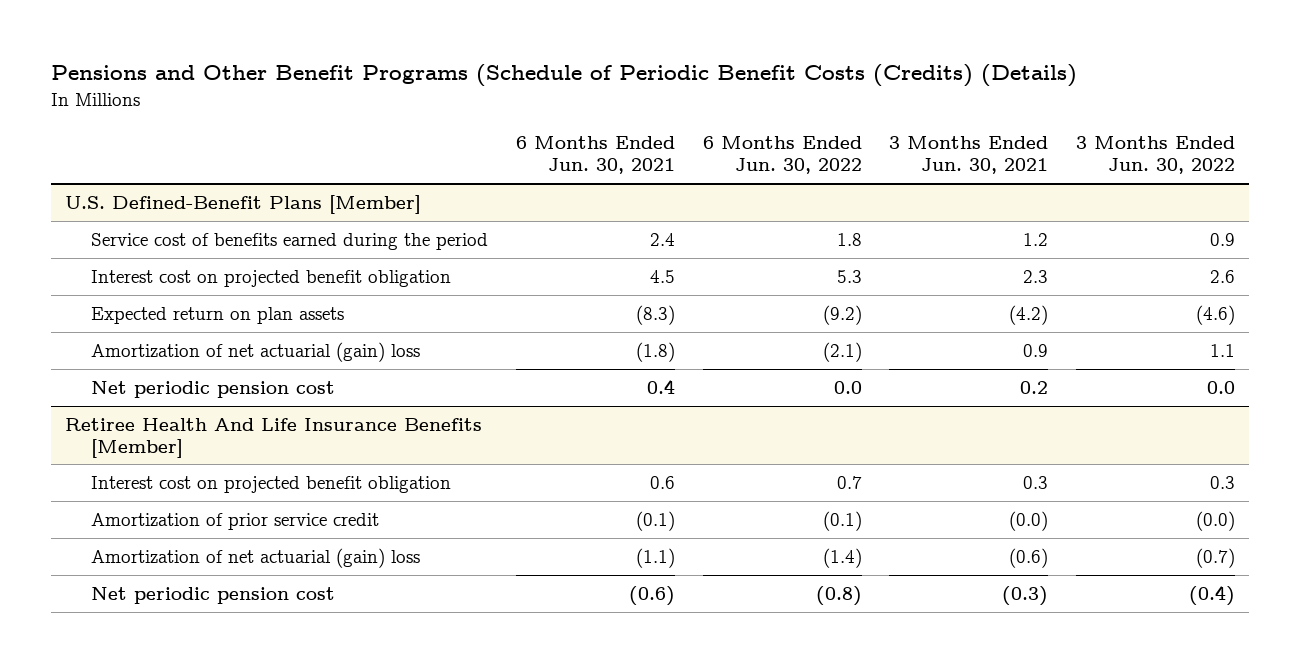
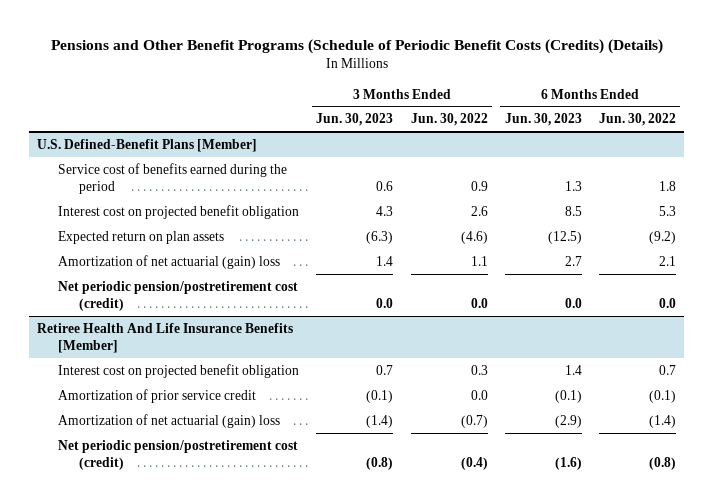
- | 6 Months Ended Jun. 30, 2021 | 6 Months Ended Jun. 30, 2022 | 3 Months Ended Jun. 30, 2021 | 3 Months Ended Jun. 30, 2022
+ | 3 Months Ended Jun. 30, 2023 | 3 Months Ended Jun. 30, 2022 | 6 Months Ended Jun. 30, 2023 | 6 Months Ended Jun. 30, 2022
@ U.S. Defined-Benefit Plans [Member]
- Amortization of net actuarial (gain) loss | (1.8) | (2.1) | 0.9 | 1.1
- Net periodic pension cost | 0.4 | 0.0 | 0.2 | 0.0
+ Amortization of net actuarial (gain) loss | 1.4 | 1.1 | 2.7 | 2.1
+ Net periodic pension/postretirement cost (credit) | 0.0 | 0.0 | 0.0 | 0.0
@ Retiree Health And Life Insurance Benefits [Member]
- Amortization of prior service credit | (0.1) | (0.1) | (0.0) | (0.0)
+ Amortization of prior service credit | (0.1) | 0.0 | (0.1) | (0.1)
- Net periodic pension cost | (0.6) | (0.8) | (0.3) | (0.4)
+ Net periodic pension/postretirement cost (credit) | (0.8) | (0.4) | (1.6) | (0.8)

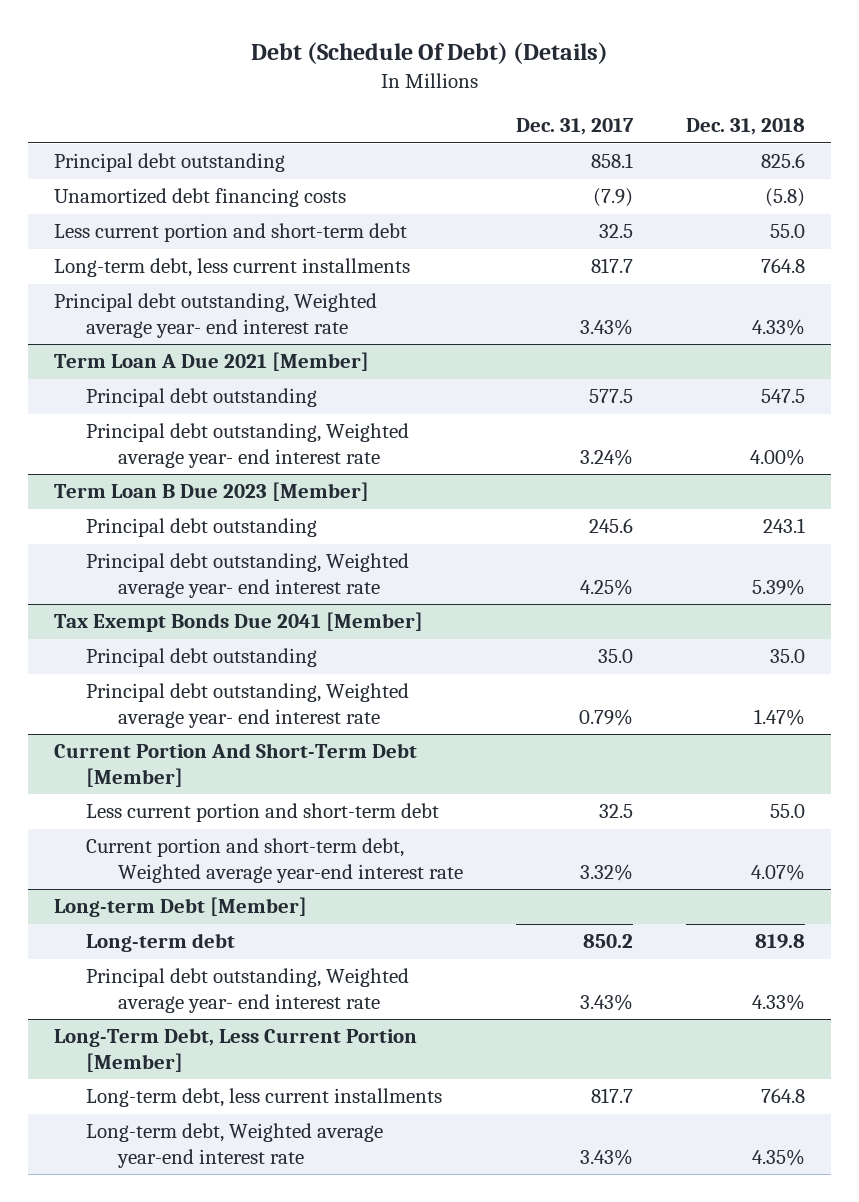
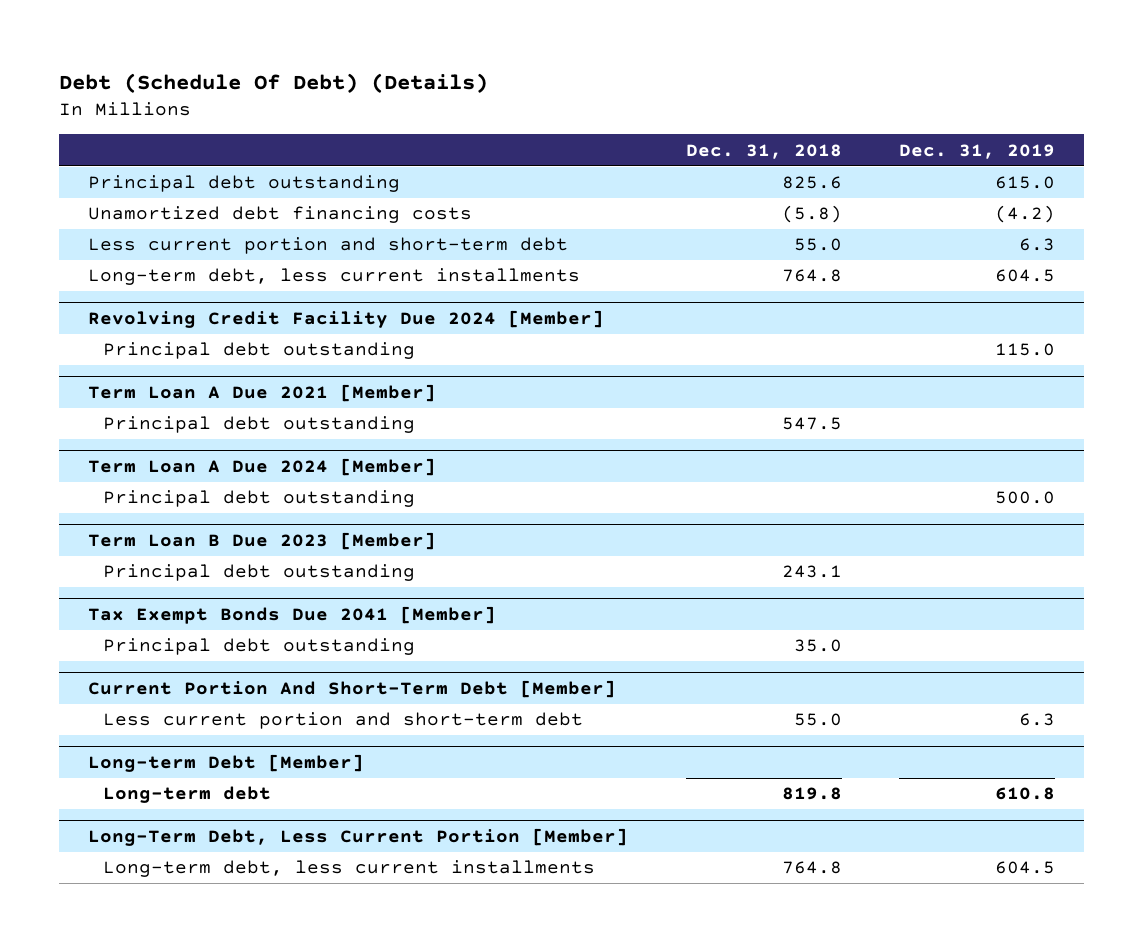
- | Dec. 31, 2017 | Dec. 31, 2018
+ | Dec. 31, 2018 | Dec. 31, 2019
- Principal debt outstanding, Weighted average year- end interest rate | 3.43% | 4.33%
+ Revolving Credit Facility Due 2024 [Member]
+ Principal debt outstanding | | 115.0
@ Term Loan A Due 2021 [Member]
- Principal debt outstanding, Weighted average year- end interest rate | 3.24% | 4.00%
+ Term Loan A Due 2024 [Member]
+ Principal debt outstanding | | 500.0
@ Term Loan B Due 2023 [Member]
- Principal debt outstanding, Weighted average year- end interest rate | 4.25% | 5.39%
@ Tax Exempt Bonds Due 2041 [Member]
- Principal debt outstanding, Weighted average year- end interest rate | 0.79% | 1.47%
@ Current Portion And Short-Term Debt [Member]
- Current portion and short-term debt, Weighted average year-end interest rate | 3.32% | 4.07%
@ Long-term Debt [Member]
- Principal debt outstanding, Weighted average year- end interest rate | 3.43% | 4.33%
@ Long-Term Debt, Less Current Portion [Member]
- Long-term debt, Weighted average year-end interest rate | 3.43% | 4.35%

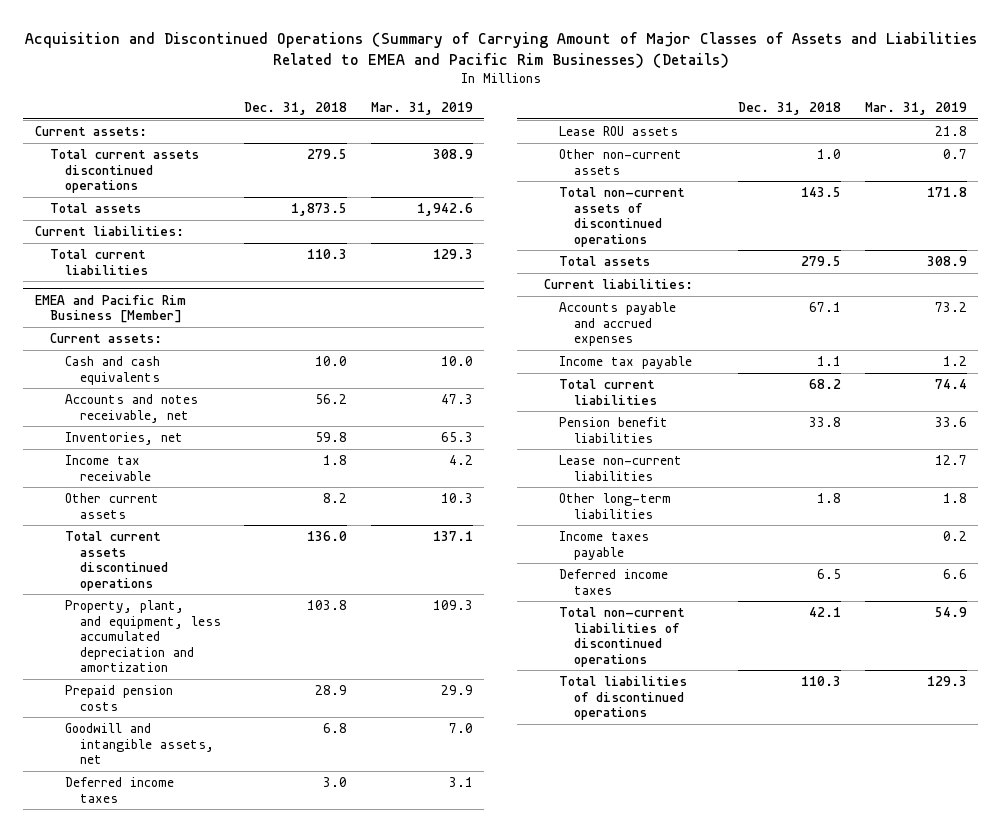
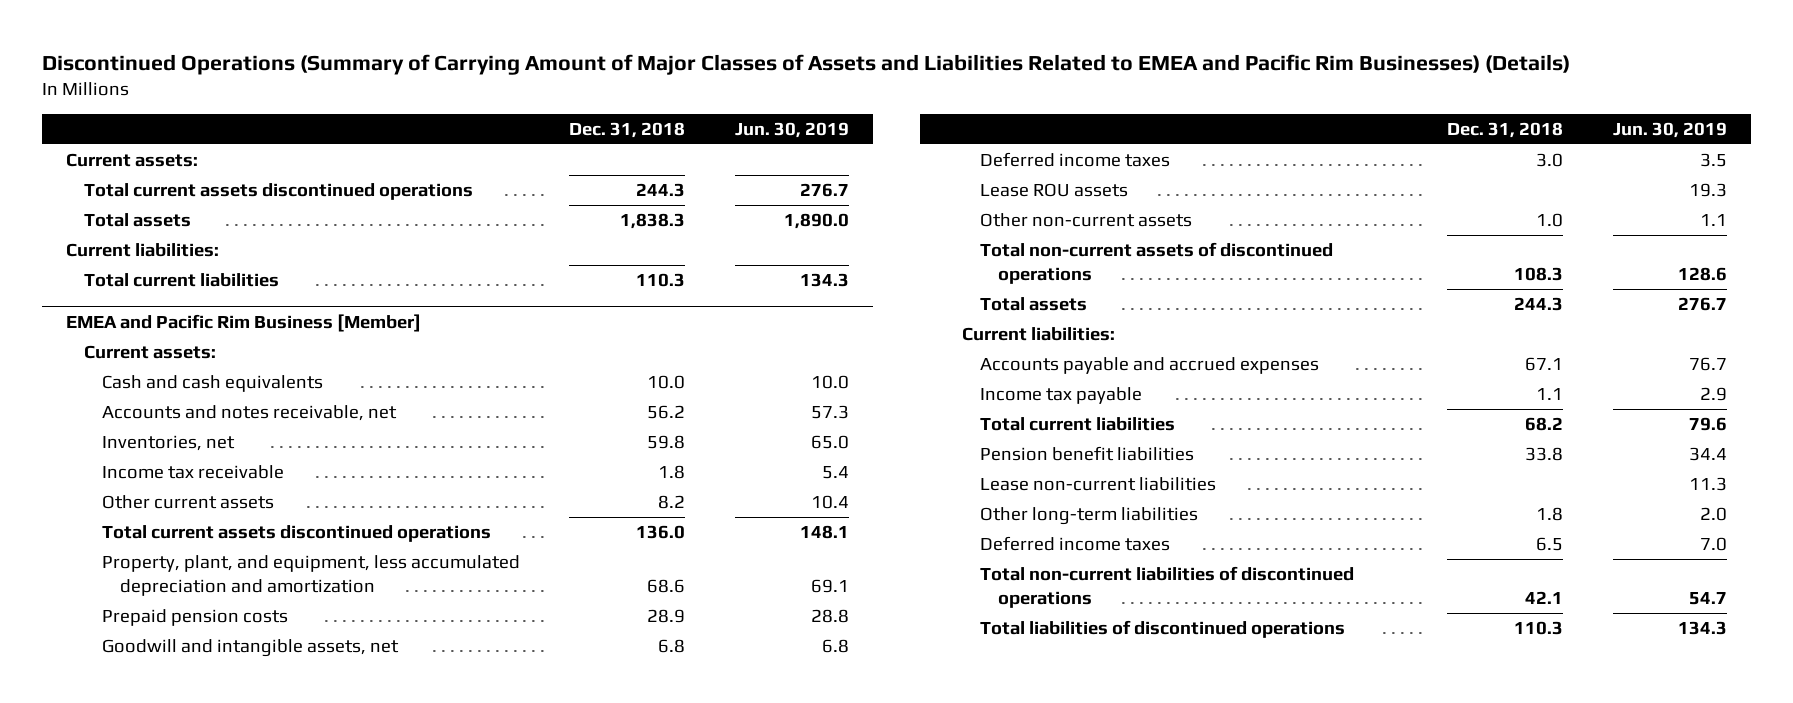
- Acquisition and Discontinued Operations (Summary of Carrying Amount of Major Classes of Assets and Liabilities Related to EMEA and Pacific Rim Businesses) (Details)
+ Discontinued Operations (Summary of Carrying Amount of Major Classes of Assets and Liabilities Related to EMEA and Pacific Rim Businesses) (Details)
- | Dec. 31, 2018 | Mar. 31, 2019
+ | Dec. 31, 2018 | Jun. 30, 2019
- Total current assets discontinued operations | 279.5 | 308.9
- Total assets | 1,873.5 | 1,942.6
+ Total current assets discontinued operations | 244.3 | 276.7
+ Total assets | 1,838.3 | 1,890.0
@ EMEA and Pacific Rim Business [Member]
- Property, plant, and equipment, less accumulated depreciation and amortization | 103.8 | 109.3
+ Property, plant, and equipment, less accumulated depreciation and amortization | 68.6 | 69.1
- Total non-current assets of discontinued operations | 143.5 | 171.8
- Total assets | 279.5 | 308.9
+ Total non-current assets of discontinued operations | 108.3 | 128.6
+ Total assets | 244.3 | 276.7
- Income taxes payable | | 0.2

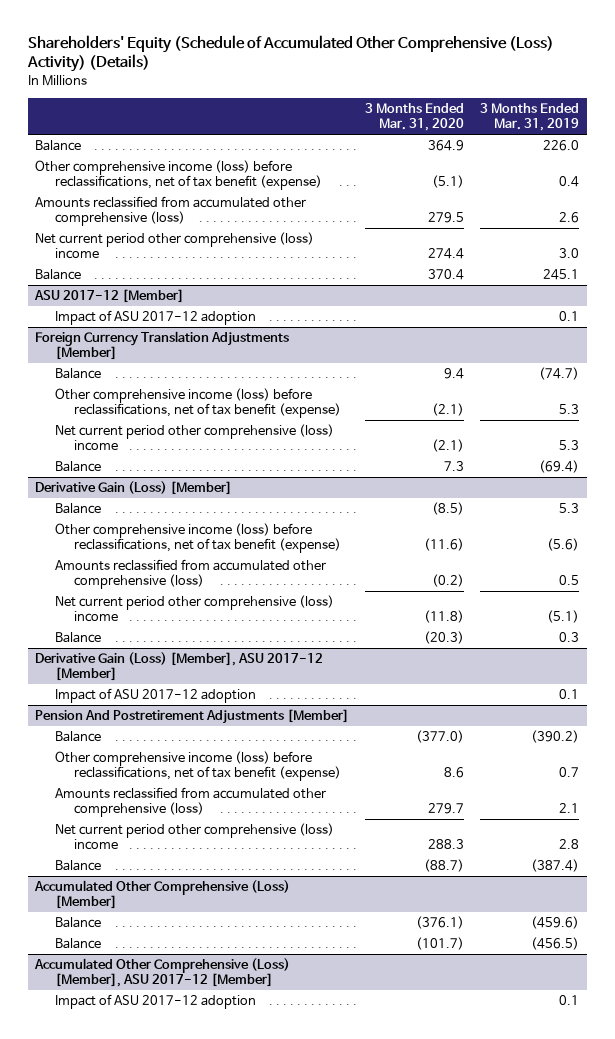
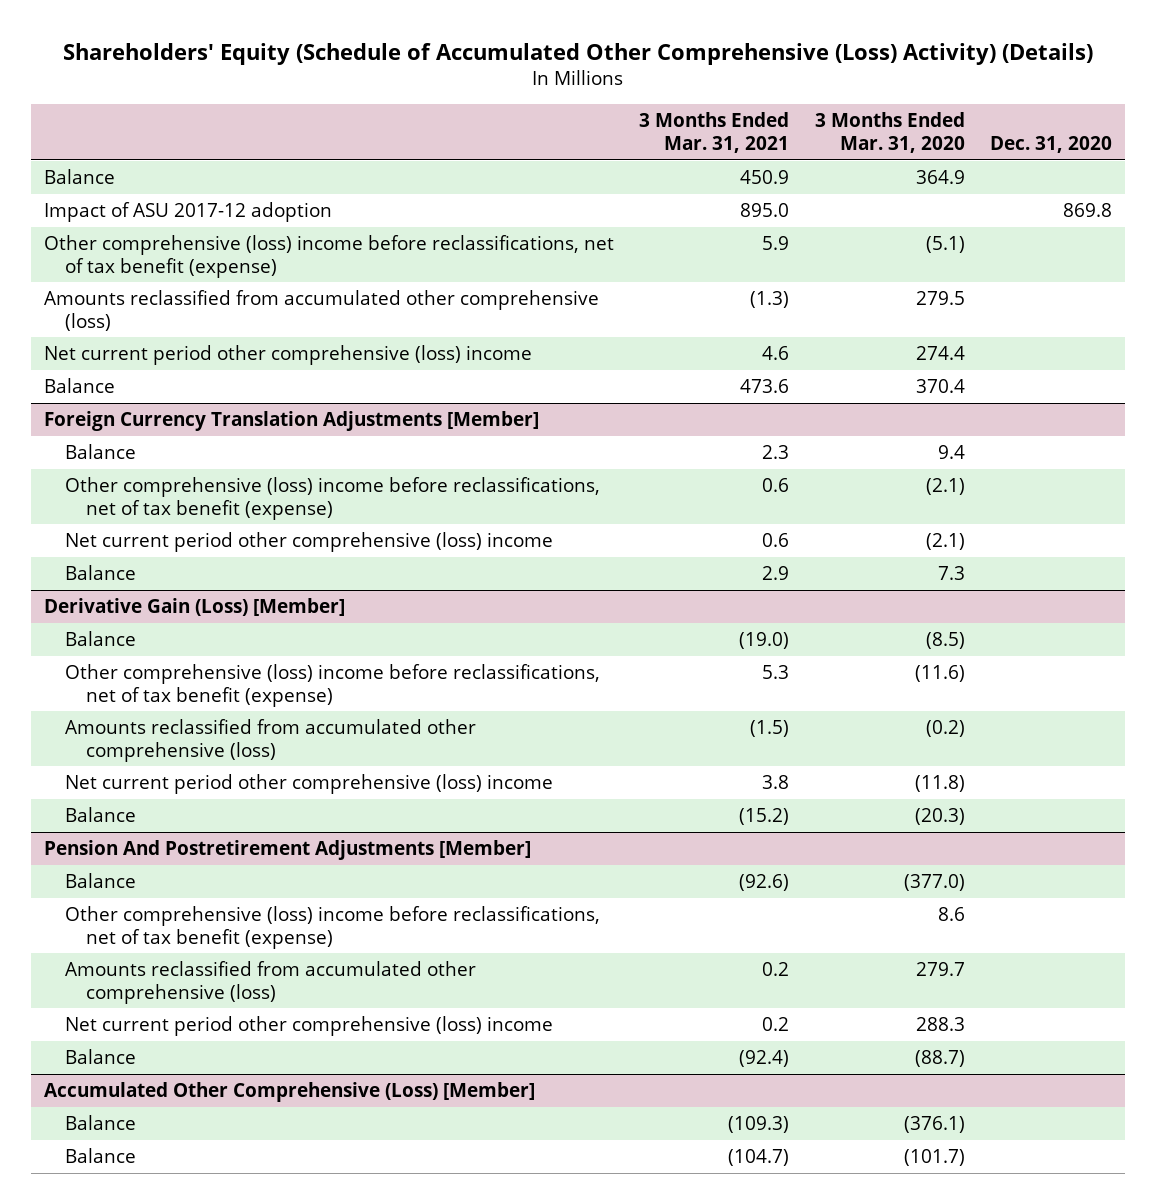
- | 3 Months Ended Mar. 31, 2020 | 3 Months Ended Mar. 31, 2019
+ | 3 Months Ended Mar. 31, 2021 | 3 Months Ended Mar. 31, 2020 | Dec. 31, 2020
- Other comprehensive income (loss) before reclassifications, net of tax benefit (expense) | (5.1) | 0.4
+ Impact of ASU 2017-12 adoption | 895.0 | | 869.8
+ Other comprehensive (loss) income before reclassifications, net of tax benefit (expense) | 5.9 | (5.1) |
- ASU 2017-12 [Member]
- Impact of ASU 2017-12 adoption | | 0.1
@ Foreign Currency Translation Adjustments [Member]
- Other comprehensive income (loss) before reclassifications, net of tax benefit (expense) | (2.1) | 5.3
+ Other comprehensive (loss) income before reclassifications, net of tax benefit (expense) | 0.6 | (2.1) |
@ Derivative Gain (Loss) [Member]
- Other comprehensive income (loss) before reclassifications, net of tax benefit (expense) | (11.6) | (5.6)
+ Other comprehensive (loss) income before reclassifications, net of tax benefit (expense) | 5.3 | (11.6) |
- Derivative Gain (Loss) [Member], ASU 2017-12 [Member]
- Impact of ASU 2017-12 adoption | | 0.1
@ Pension And Postretirement Adjustments [Member]
- Other comprehensive income (loss) before reclassifications, net of tax benefit (expense) | 8.6 | 0.7
+ Other comprehensive (loss) income before reclassifications, net of tax benefit (expense) | | 8.6 |
- Accumulated Other Comprehensive (Loss) [Member], ASU 2017-12 [Member]
- Impact of ASU 2017-12 adoption | | 0.1

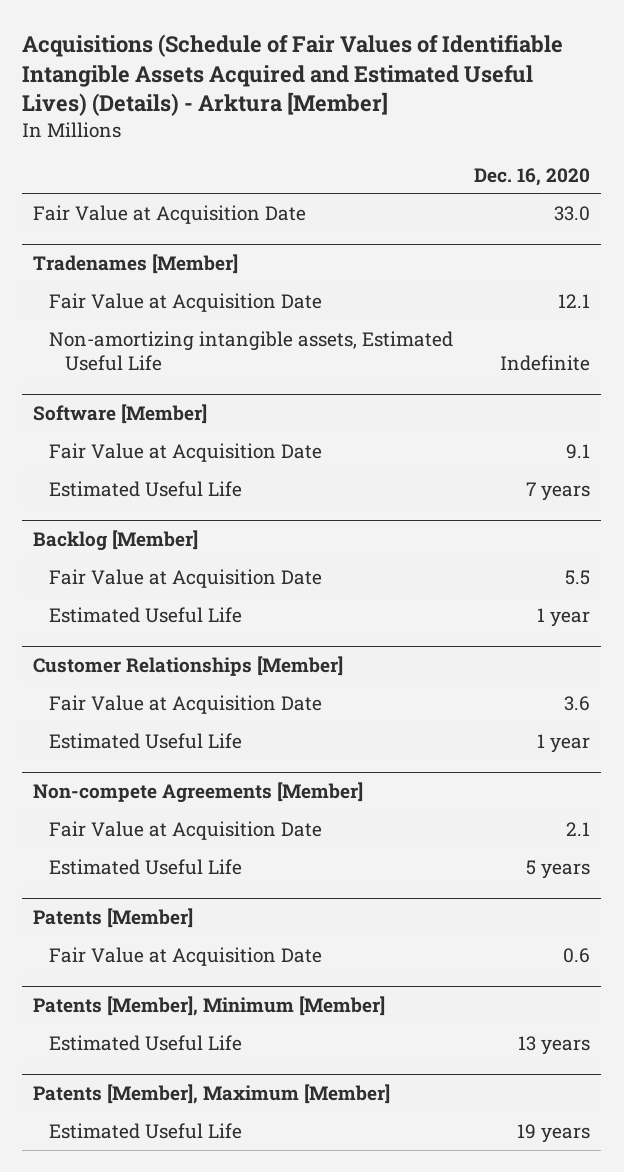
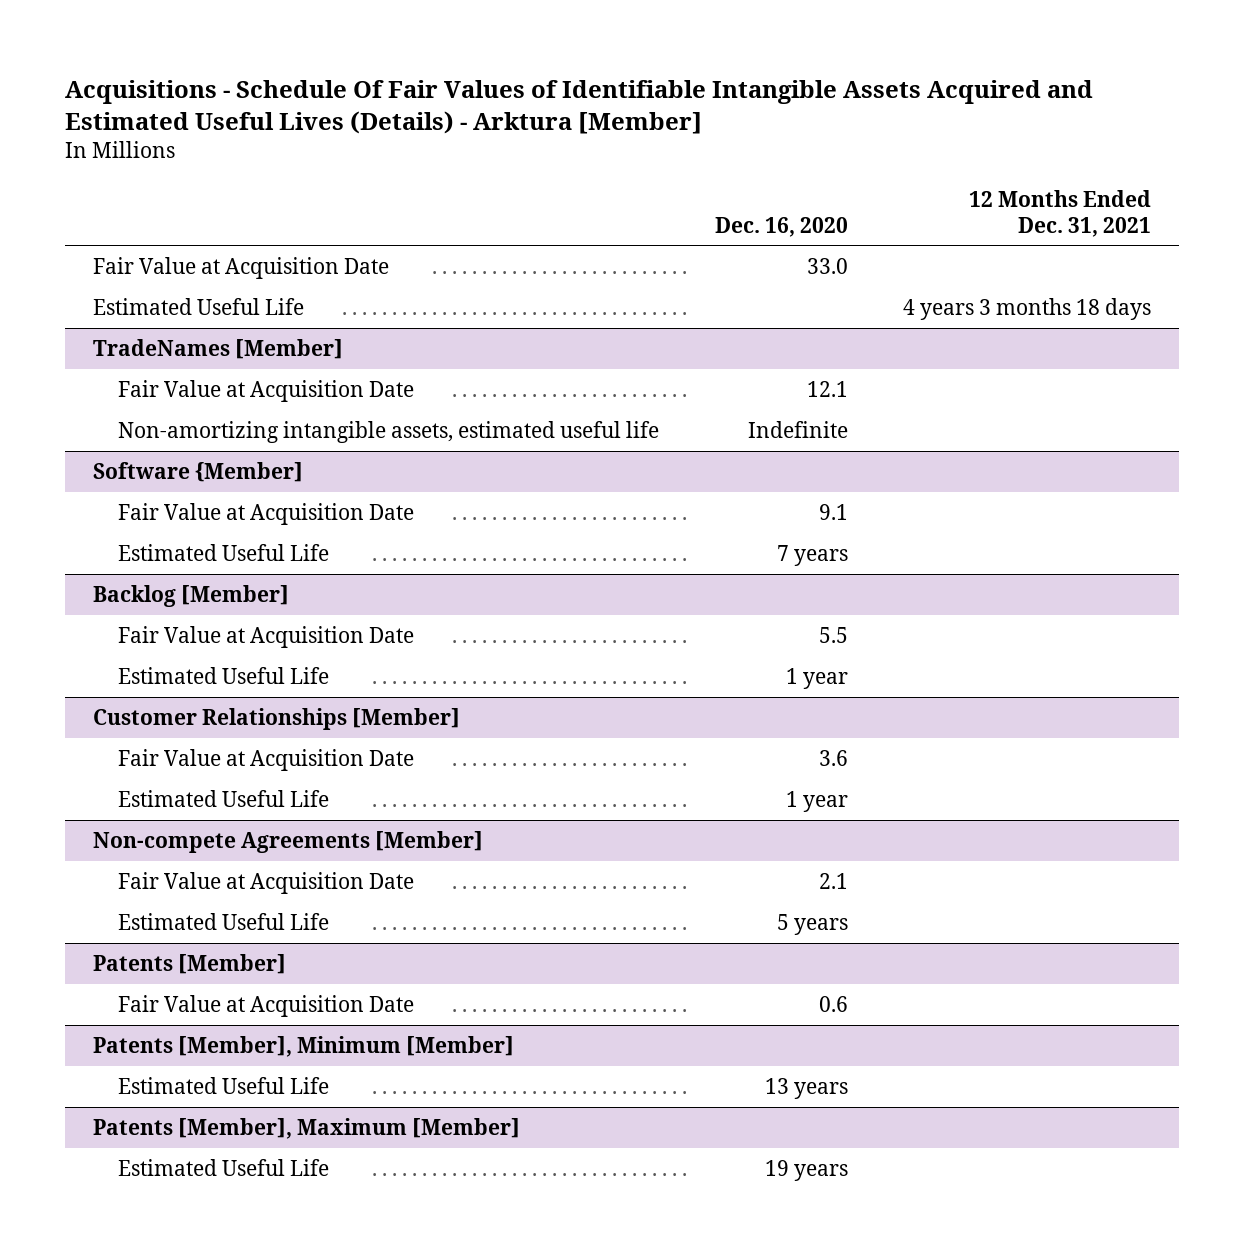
- Acquisitions (Schedule of Fair Values of Identifiable Intangible Assets Acquired and Estimated Useful Lives) (Details) - Arktura [Member]
+ Acquisitions - Schedule Of Fair Values of Identifiable Intangible Assets Acquired and Estimated Useful Lives (Details) - Arktura [Member]
- | Dec. 16, 2020
+ | Dec. 16, 2020 | 12 Months Ended Dec. 31, 2021
- Tradenames [Member]
+ Estimated Useful Life | | 4 years 3 months 18 days
+ TradeNames [Member]
- Non-amortizing intangible assets, Estimated Useful Life | Indefinite
- Software [Member]
+ Non-amortizing intangible assets, estimated useful life | Indefinite |
+ Software {Member]

